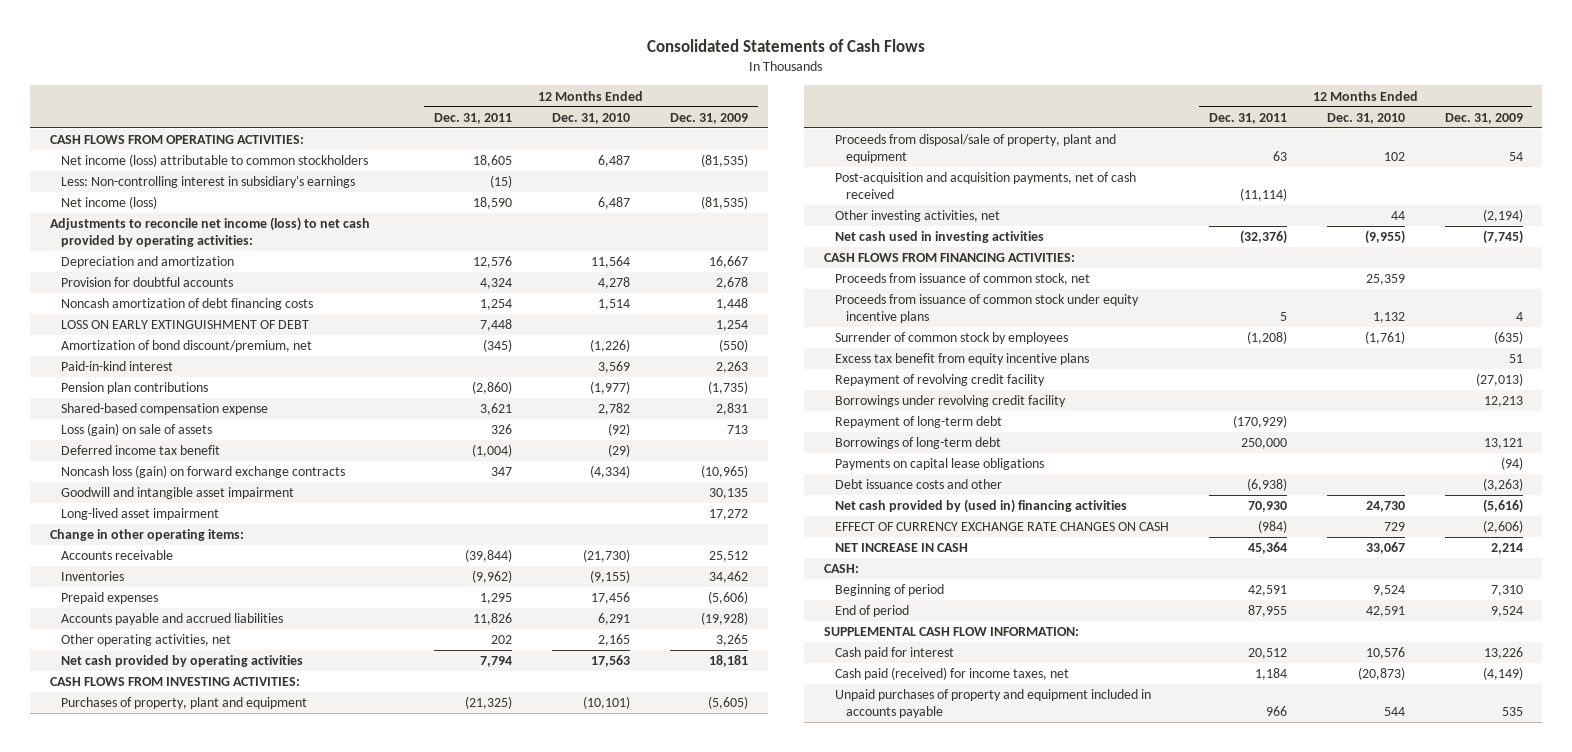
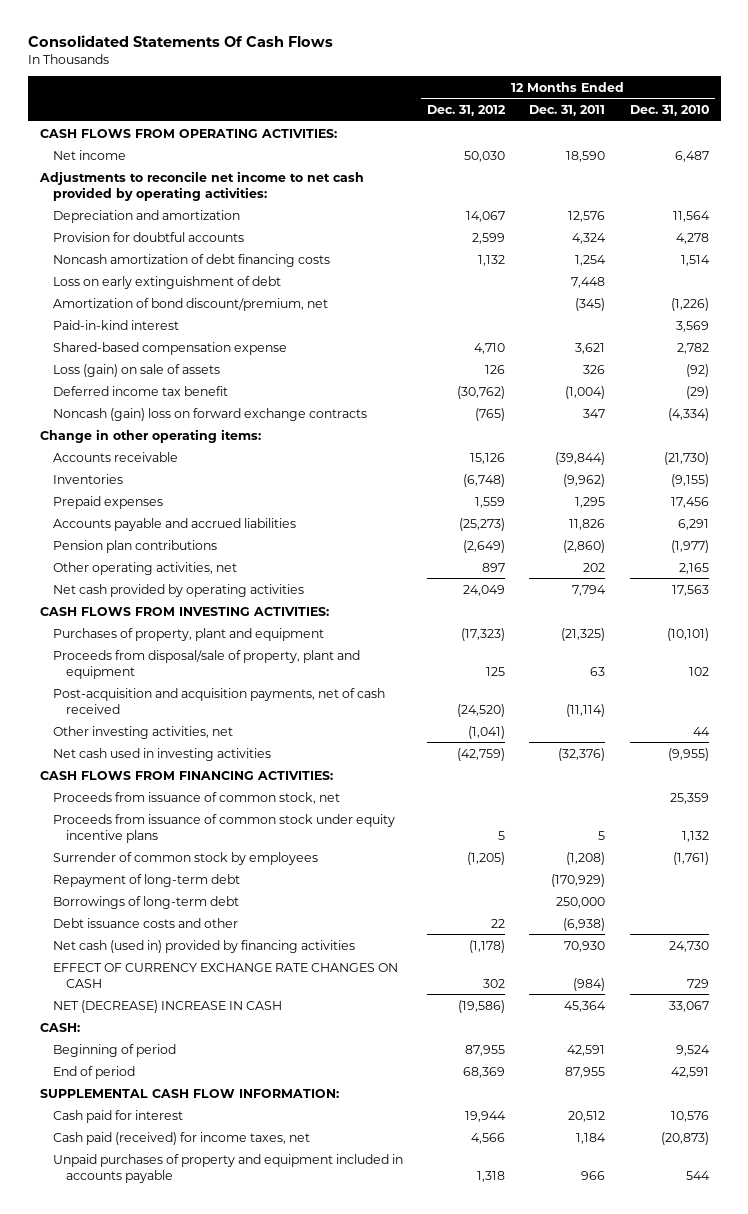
- Consolidated Statements of Cash Flows
+ Consolidated Statements Of Cash Flows
- | 12 Months Ended Dec. 31, 2011 | 12 Months Ended Dec. 31, 2010 | 12 Months Ended Dec. 31, 2009
+ | 12 Months Ended Dec. 31, 2012 | 12 Months Ended Dec. 31, 2011 | 12 Months Ended Dec. 31, 2010
- Net income (loss) attributable to common stockholders | 18,605 | 6,487 | (81,535)
- Less: Non-controlling interest in subsidiary's earnings | (15) | |
- Net income (loss) | 18,590 | 6,487 | (81,535)
- Adjustments to reconcile net income (loss) to net cash provided by operating activities:
+ Net income | 50,030 | 18,590 | 6,487
+ Adjustments to reconcile net income to net cash provided by operating activities:
- LOSS ON EARLY EXTINGUISHMENT OF DEBT | 7,448 | | 1,254
+ Loss on early extinguishment of debt | | 7,448 |
- Noncash loss (gain) on forward exchange contracts | 347 | (4,334) | (10,965)
- Goodwill and intangible asset impairment | | | 30,135
- Long-lived asset impairment | | | 17,272
+ Noncash (gain) loss on forward exchange contracts | (765) | 347 | (4,334)
moved down: Pension plan contributions | (2,649) | (2,860) | (1,977)
- Excess tax benefit from equity incentive plans | | | 51
- Repayment of revolving credit facility | | | (27,013)
- Borrowings under revolving credit facility | | | 12,213
- Payments on capital lease obligations | | | (94)
- Net cash provided by (used in) financing activities | 70,930 | 24,730 | (5,616)
+ Net cash (used in) provided by financing activities | (1,178) | 70,930 | 24,730
- NET INCREASE IN CASH | 45,364 | 33,067 | 2,214
+ NET (DECREASE) INCREASE IN CASH | (19,586) | 45,364 | 33,067

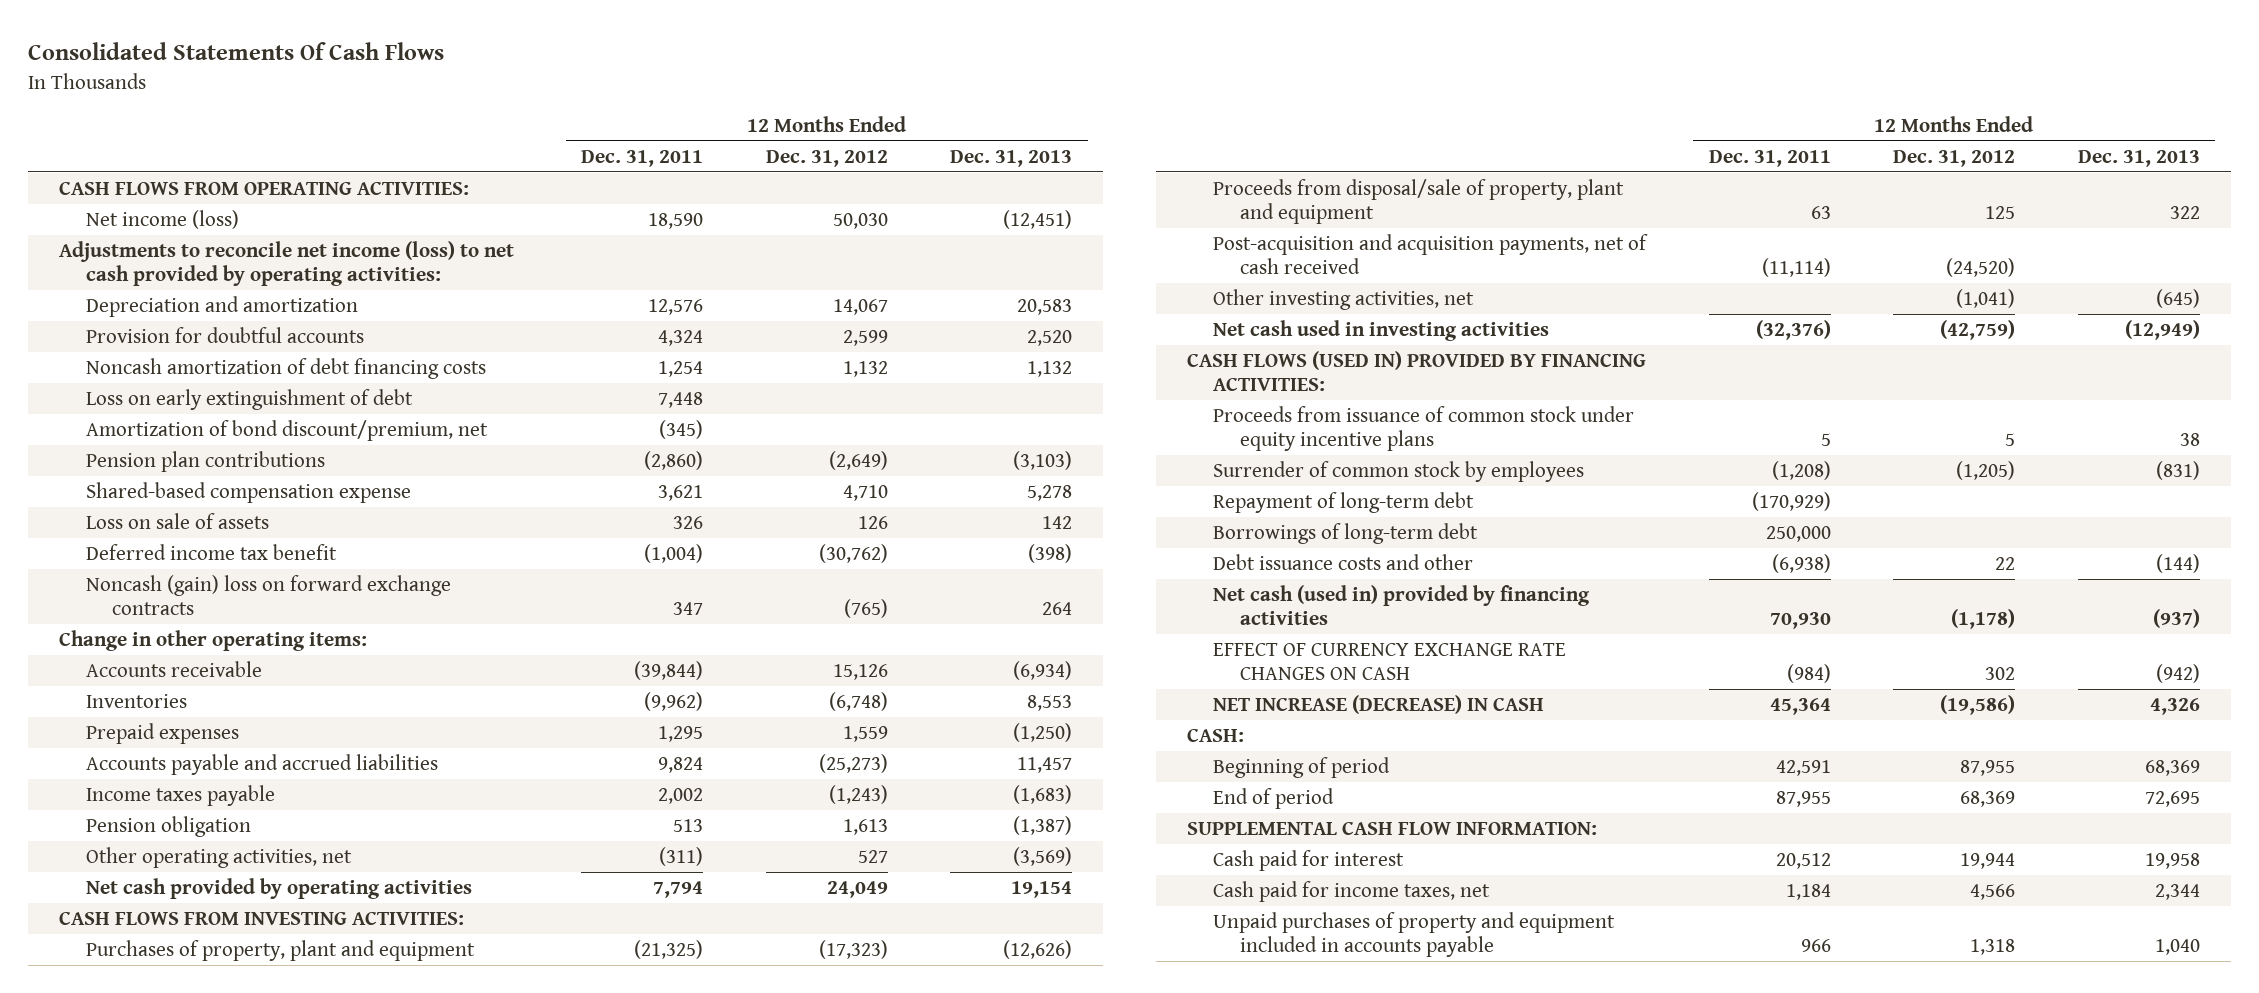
- | 12 Months Ended Dec. 31, 2012 | 12 Months Ended Dec. 31, 2011 | 12 Months Ended Dec. 31, 2010
+ | 12 Months Ended Dec. 31, 2011 | 12 Months Ended Dec. 31, 2012 | 12 Months Ended Dec. 31, 2013
- Net income | 50,030 | 18,590 | 6,487
- Adjustments to reconcile net income to net cash provided by operating activities:
+ Net income (loss) | 18,590 | 50,030 | (12,451)
+ Adjustments to reconcile net income (loss) to net cash provided by operating activities:
- Paid-in-kind interest | | | 3,569
moved up: Pension plan contributions | (2,860) | (2,649) | (3,103)
- Loss (gain) on sale of assets | 126 | 326 | (92)
+ Loss on sale of assets | 326 | 126 | 142
- Accounts payable and accrued liabilities | (25,273) | 11,826 | 6,291
- Other operating activities, net | 897 | 202 | 2,165
+ Accounts payable and accrued liabilities | 9,824 | (25,273) | 11,457
+ Income taxes payable | 2,002 | (1,243) | (1,683)
+ Pension obligation | 513 | 1,613 | (1,387)
+ Other operating activities, net | (311) | 527 | (3,569)
- CASH FLOWS FROM FINANCING ACTIVITIES:
- Proceeds from issuance of common stock, net | | | 25,359
+ CASH FLOWS (USED IN) PROVIDED BY FINANCING ACTIVITIES:
- NET (DECREASE) INCREASE IN CASH | (19,586) | 45,364 | 33,067
+ NET INCREASE (DECREASE) IN CASH | 45,364 | (19,586) | 4,326
- Cash paid (received) for income taxes, net | 4,566 | 1,184 | (20,873)
+ Cash paid for income taxes, net | 1,184 | 4,566 | 2,344

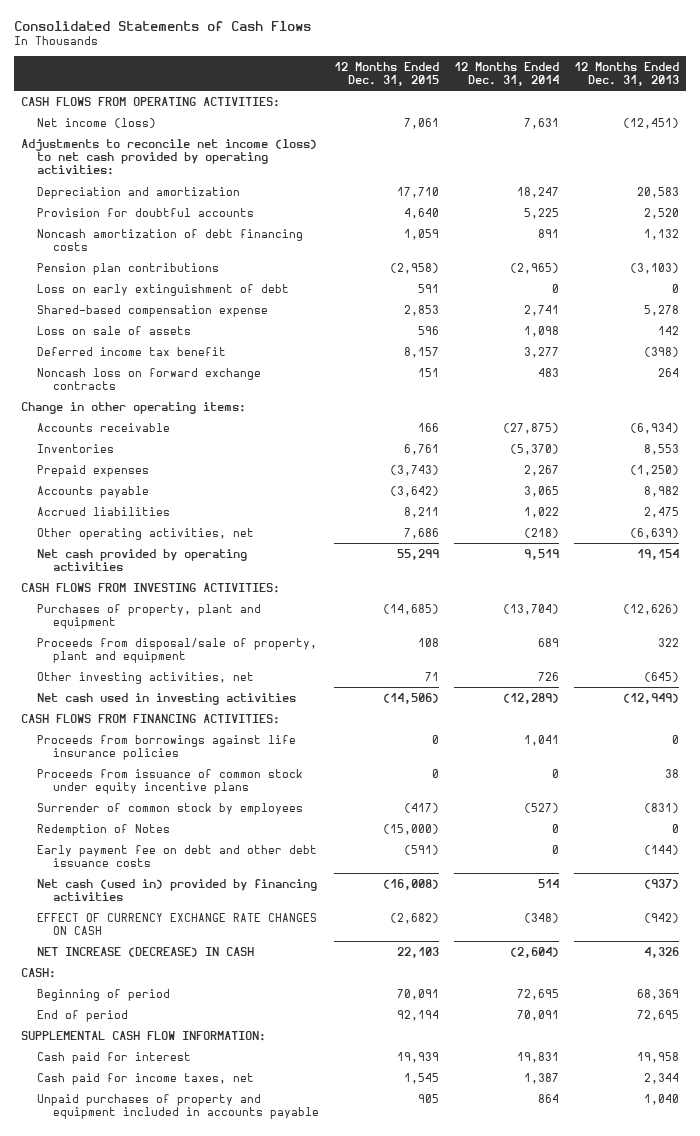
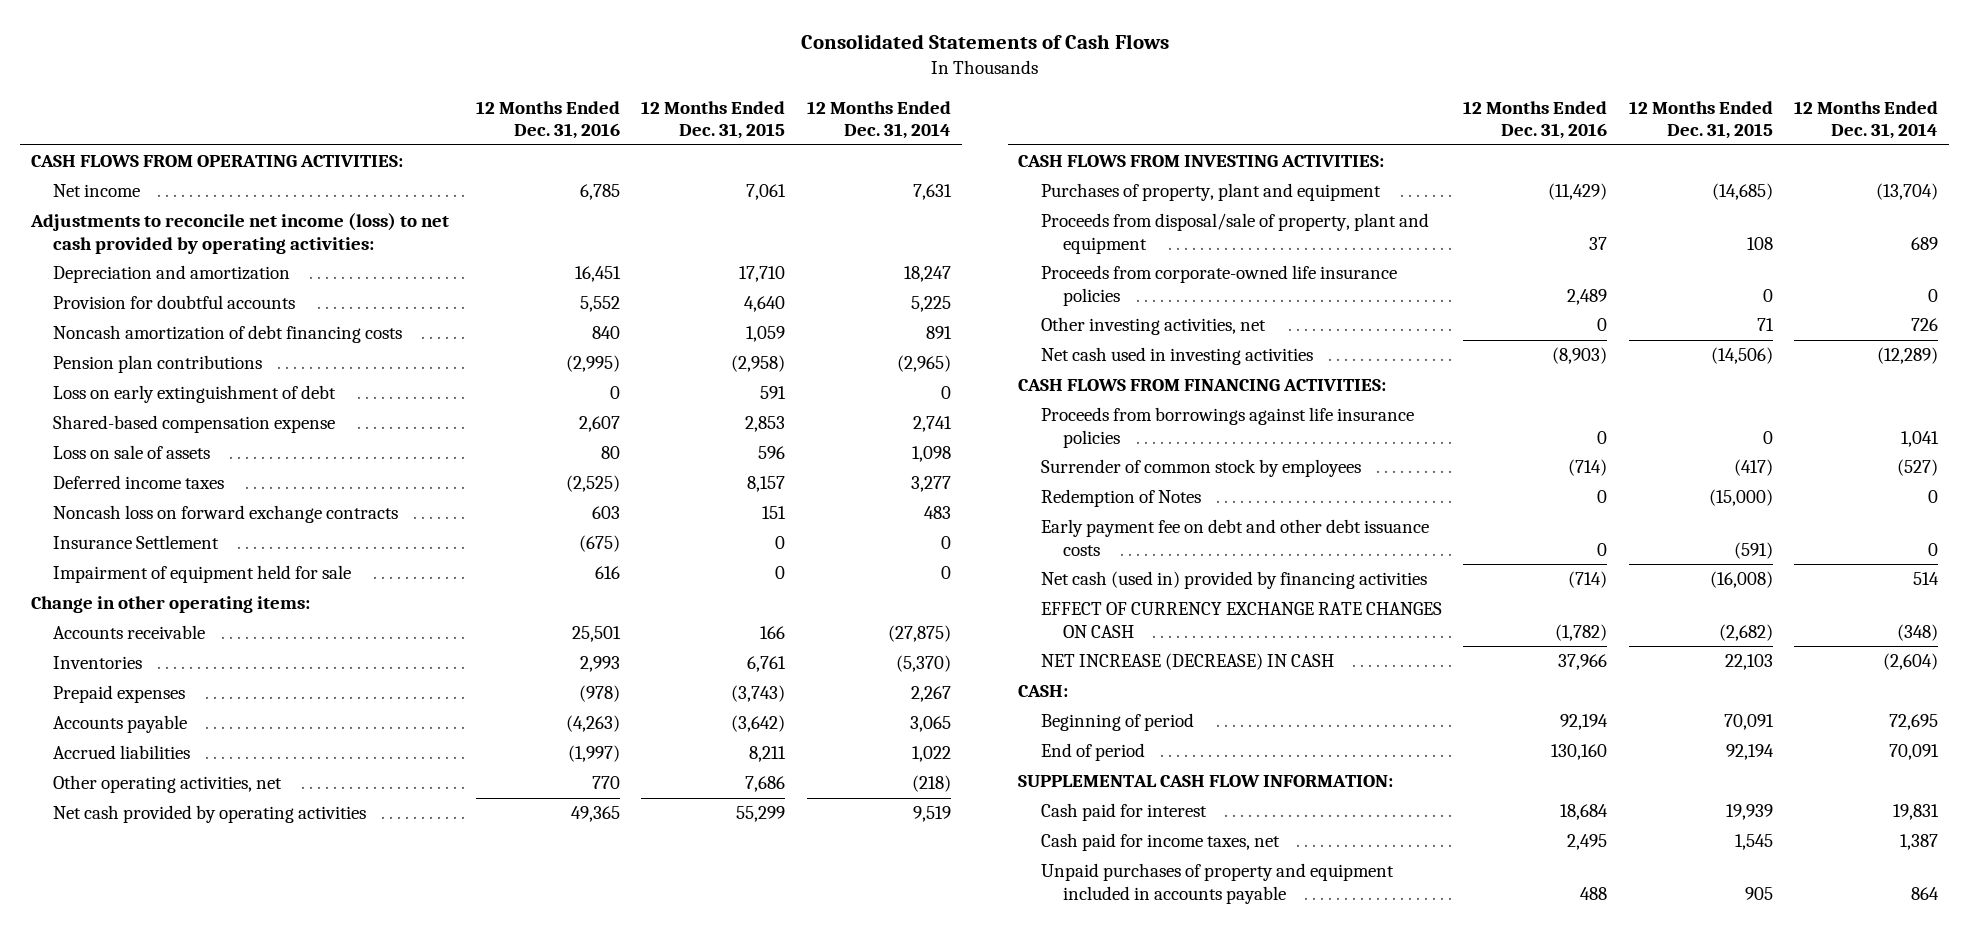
- | 12 Months Ended Dec. 31, 2015 | 12 Months Ended Dec. 31, 2014 | 12 Months Ended Dec. 31, 2013
+ | 12 Months Ended Dec. 31, 2016 | 12 Months Ended Dec. 31, 2015 | 12 Months Ended Dec. 31, 2014
- Net income (loss) | 7,061 | 7,631 | (12,451)
+ Net income | 6,785 | 7,061 | 7,631
- Deferred income tax benefit | 8,157 | 3,277 | (398)
+ Deferred income taxes | (2,525) | 8,157 | 3,277
+ Insurance Settlement | (675) | 0 | 0
+ Impairment of equipment held for sale | 616 | 0 | 0
+ Proceeds from corporate-owned life insurance policies | 2,489 | 0 | 0
- Proceeds from issuance of common stock under equity incentive plans | 0 | 0 | 38

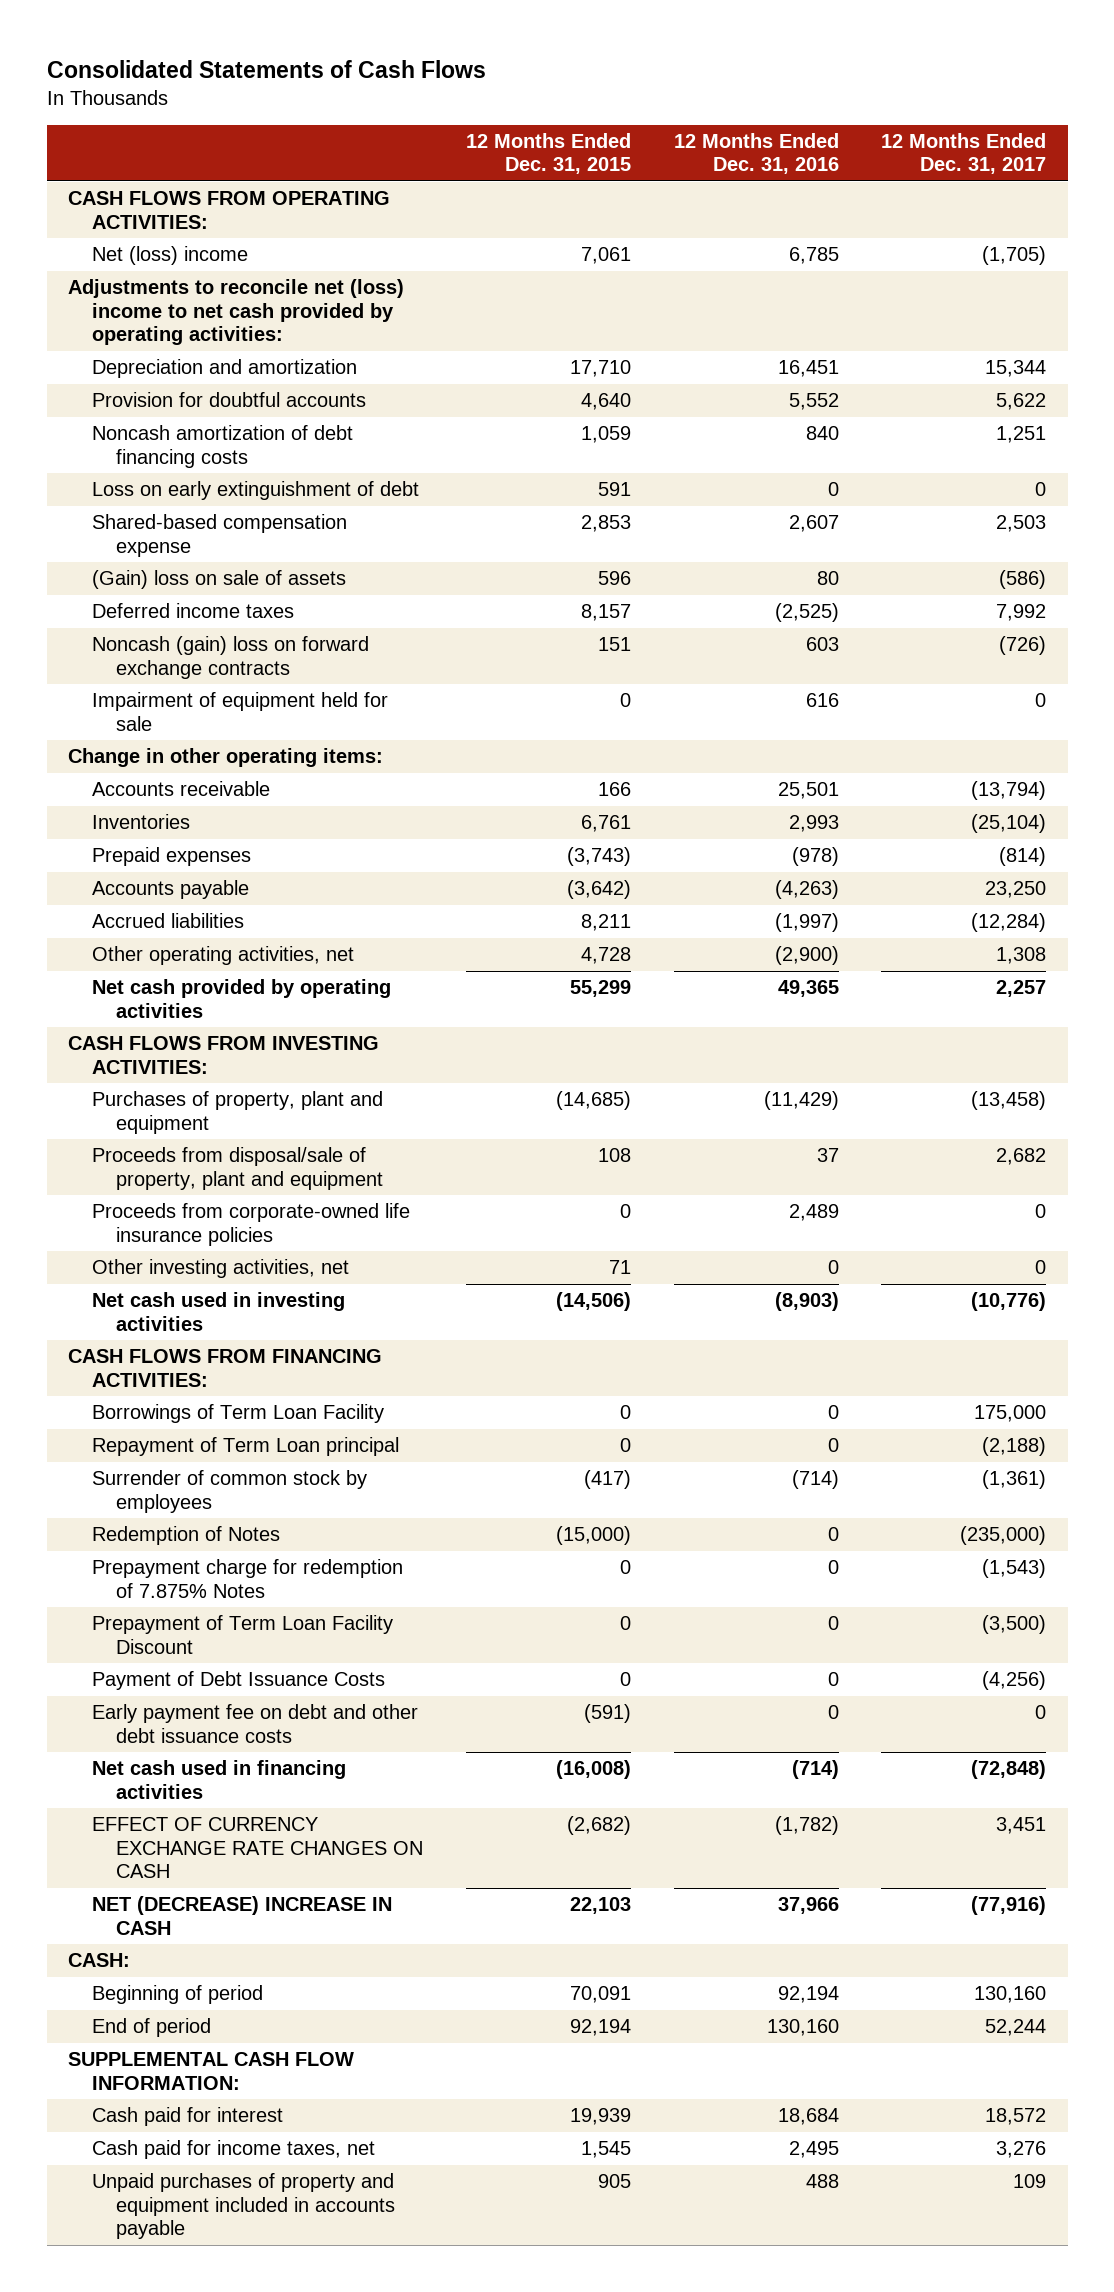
- | 12 Months Ended Dec. 31, 2016 | 12 Months Ended Dec. 31, 2015 | 12 Months Ended Dec. 31, 2014
+ | 12 Months Ended Dec. 31, 2015 | 12 Months Ended Dec. 31, 2016 | 12 Months Ended Dec. 31, 2017
- Net income | 6,785 | 7,061 | 7,631
- Adjustments to reconcile net income (loss) to net cash provided by operating activities:
+ Net (loss) income | 7,061 | 6,785 | (1,705)
+ Adjustments to reconcile net (loss) income to net cash provided by operating activities:
- Pension plan contributions | (2,995) | (2,958) | (2,965)
- Loss on sale of assets | 80 | 596 | 1,098
+ (Gain) loss on sale of assets | 596 | 80 | (586)
- Noncash loss on forward exchange contracts | 603 | 151 | 483
- Insurance Settlement | (675) | 0 | 0
+ Noncash (gain) loss on forward exchange contracts | 151 | 603 | (726)
- Other operating activities, net | 770 | 7,686 | (218)
+ Other operating activities, net | 4,728 | (2,900) | 1,308
- Proceeds from borrowings against life insurance policies | 0 | 0 | 1,041
+ Borrowings of Term Loan Facility | 0 | 0 | 175,000
+ Repayment of Term Loan principal | 0 | 0 | (2,188)
+ Prepayment charge for redemption of 7.875% Notes | 0 | 0 | (1,543)
+ Prepayment of Term Loan Facility Discount | 0 | 0 | (3,500)
+ Payment of Debt Issuance Costs | 0 | 0 | (4,256)
- Net cash (used in) provided by financing activities | (714) | (16,008) | 514
+ Net cash used in financing activities | (16,008) | (714) | (72,848)
- NET INCREASE (DECREASE) IN CASH | 37,966 | 22,103 | (2,604)
+ NET (DECREASE) INCREASE IN CASH | 22,103 | 37,966 | (77,916)

